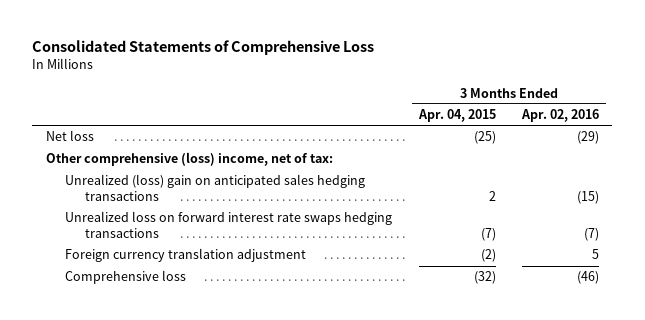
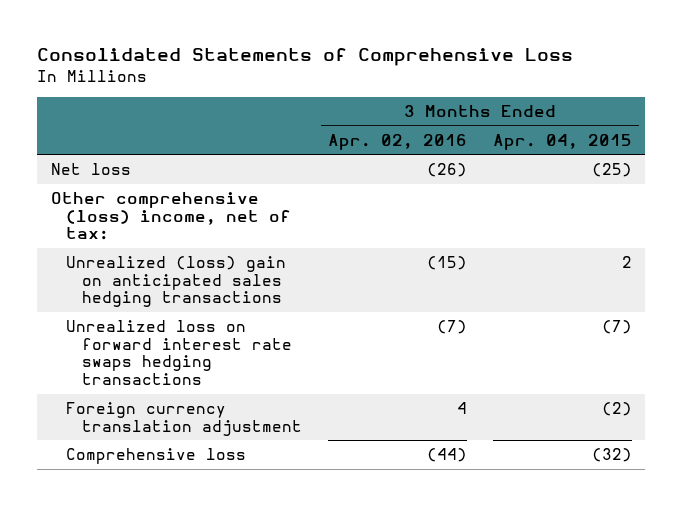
- | 3 Months Ended Apr. 04, 2015 | 3 Months Ended Apr. 02, 2016
+ | 3 Months Ended Apr. 02, 2016 | 3 Months Ended Apr. 04, 2015
- Net loss | (25) | (29)
+ Net loss | (26) | (25)
- Foreign currency translation adjustment | (2) | 5
- Comprehensive loss | (32) | (46)
+ Foreign currency translation adjustment | 4 | (2)
+ Comprehensive loss | (44) | (32)

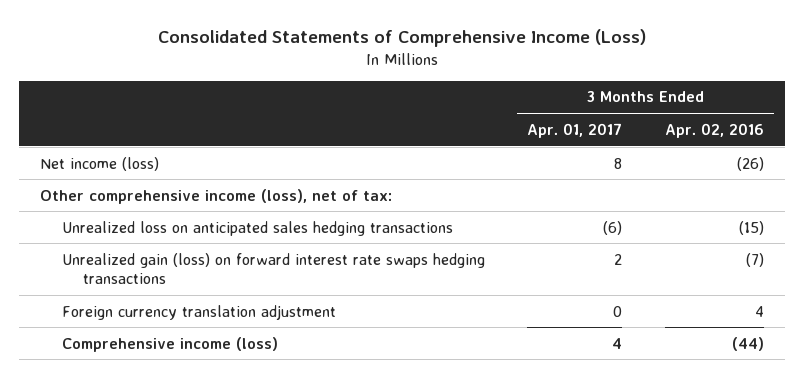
- Consolidated Statements of Comprehensive Loss
+ Consolidated Statements of Comprehensive Income (Loss)
- | 3 Months Ended Apr. 02, 2016 | 3 Months Ended Apr. 04, 2015
+ | 3 Months Ended Apr. 01, 2017 | 3 Months Ended Apr. 02, 2016
- Net loss | (26) | (25)
- Other comprehensive (loss) income, net of tax:
- Unrealized (loss) gain on anticipated sales hedging transactions | (15) | 2
- Unrealized loss on forward interest rate swaps hedging transactions | (7) | (7)
+ Net income (loss) | 8 | (26)
+ Other comprehensive income (loss), net of tax:
+ Unrealized loss on anticipated sales hedging transactions | (6) | (15)
+ Unrealized gain (loss) on forward interest rate swaps hedging transactions | 2 | (7)
- Comprehensive loss | (44) | (32)
+ Comprehensive income (loss) | 4 | (44)

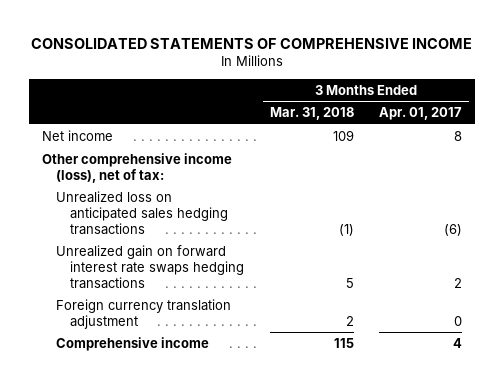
- Consolidated Statements of Comprehensive Income (Loss)
+ CONSOLIDATED STATEMENTS OF COMPREHENSIVE INCOME
- | 3 Months Ended Apr. 01, 2017 | 3 Months Ended Apr. 02, 2016
+ | 3 Months Ended Mar. 31, 2018 | 3 Months Ended Apr. 01, 2017
- Net income (loss) | 8 | (26)
+ Net income | 109 | 8
- Unrealized gain (loss) on forward interest rate swaps hedging transactions | 2 | (7)
+ Unrealized gain on forward interest rate swaps hedging transactions | 5 | 2
- Comprehensive income (loss) | 4 | (44)
+ Comprehensive income | 115 | 4

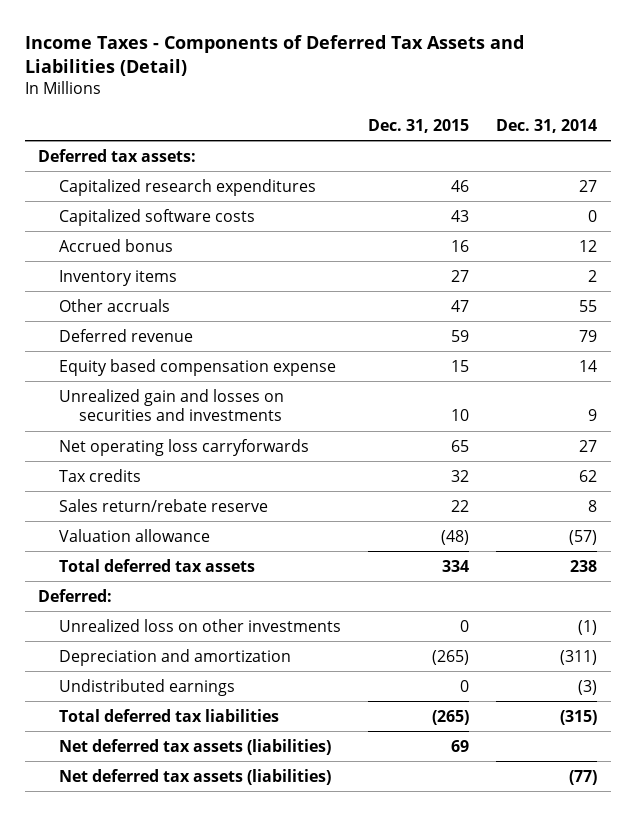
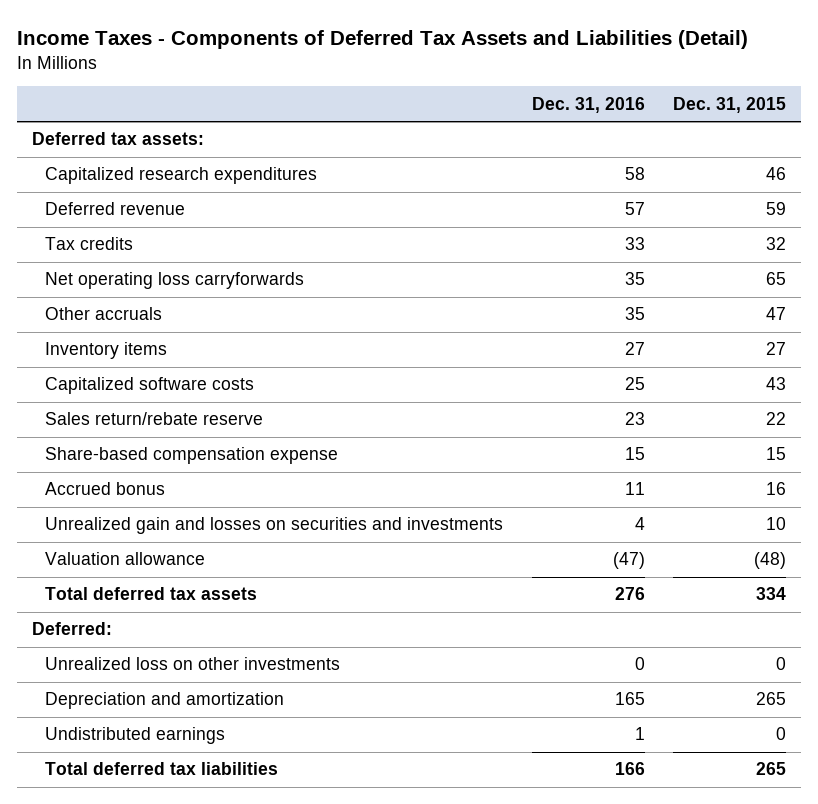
- | Dec. 31, 2015 | Dec. 31, 2014
+ | Dec. 31, 2016 | Dec. 31, 2015
- Equity based compensation expense | 15 | 14
moved down: Net operating loss carryforwards | 35 | 65
moved down: Other accruals | 35 | 47
moved down: Inventory items | 27 | 27
moved down: Capitalized software costs | 25 | 43
+ Share-based compensation expense | 15 | 15
moved down: Accrued bonus | 11 | 16
moved down: Unrealized gain and losses on securities and investments | 4 | 10
- Depreciation and amortization | (265) | (311)
+ Depreciation and amortization | 165 | 265
- Total deferred tax liabilities | (265) | (315)
- Net deferred tax assets (liabilities) | 69 |
- Net deferred tax assets (liabilities) | | (77)
+ Total deferred tax liabilities | 166 | 265

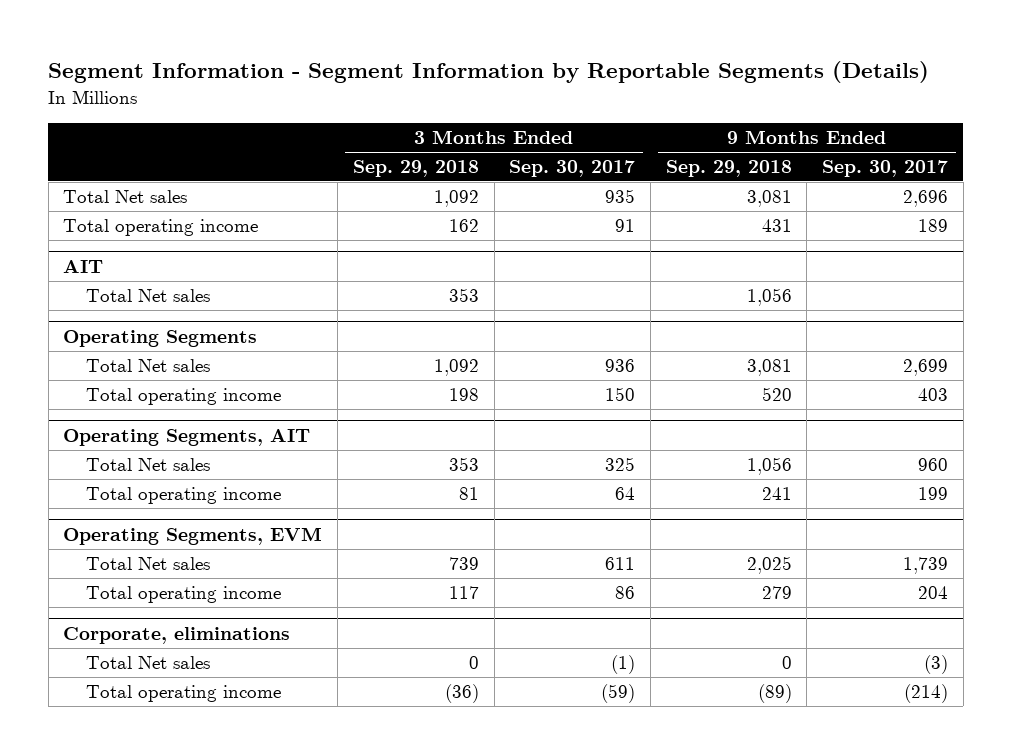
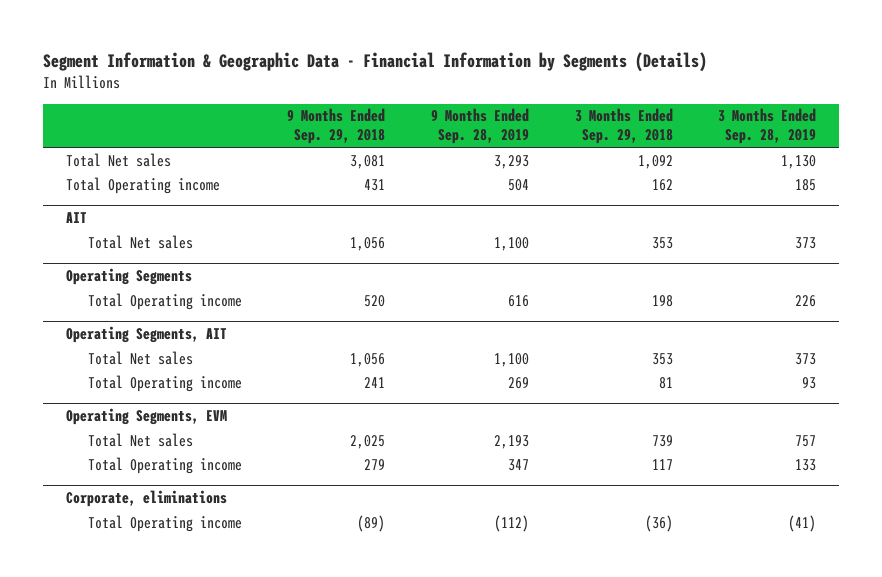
- Segment Information - Segment Information by Reportable Segments (Details)
+ Segment Information & Geographic Data - Financial Information by Segments (Details)
- | 3 Months Ended Sep. 29, 2018 | 3 Months Ended Sep. 30, 2017 | 9 Months Ended Sep. 29, 2018 | 9 Months Ended Sep. 30, 2017
+ | 9 Months Ended Sep. 29, 2018 | 9 Months Ended Sep. 28, 2019 | 3 Months Ended Sep. 29, 2018 | 3 Months Ended Sep. 28, 2019
- Total operating income | 162 | 91 | 431 | 189
+ Total Operating income | 431 | 504 | 162 | 185
@ Operating Segments
- Total Net sales | 1,092 | 936 | 3,081 | 2,699
- Total operating income | 198 | 150 | 520 | 403
+ Total Operating income | 520 | 616 | 198 | 226
@ Operating Segments, AIT
- Total operating income | 81 | 64 | 241 | 199
+ Total Operating income | 241 | 269 | 81 | 93
@ Operating Segments, EVM
- Total operating income | 117 | 86 | 279 | 204
+ Total Operating income | 279 | 347 | 117 | 133
@ Corporate, eliminations
- Total Net sales | 0 | (1) | 0 | (3)
- Total operating income | (36) | (59) | (89) | (214)
+ Total Operating income | (89) | (112) | (36) | (41)

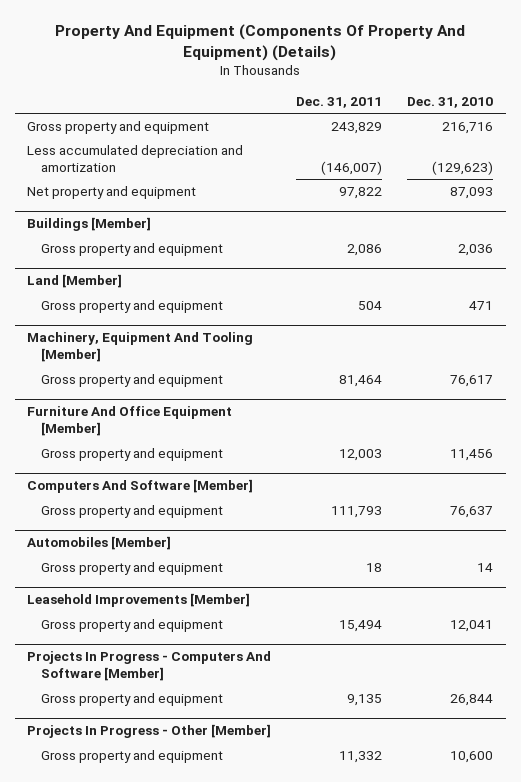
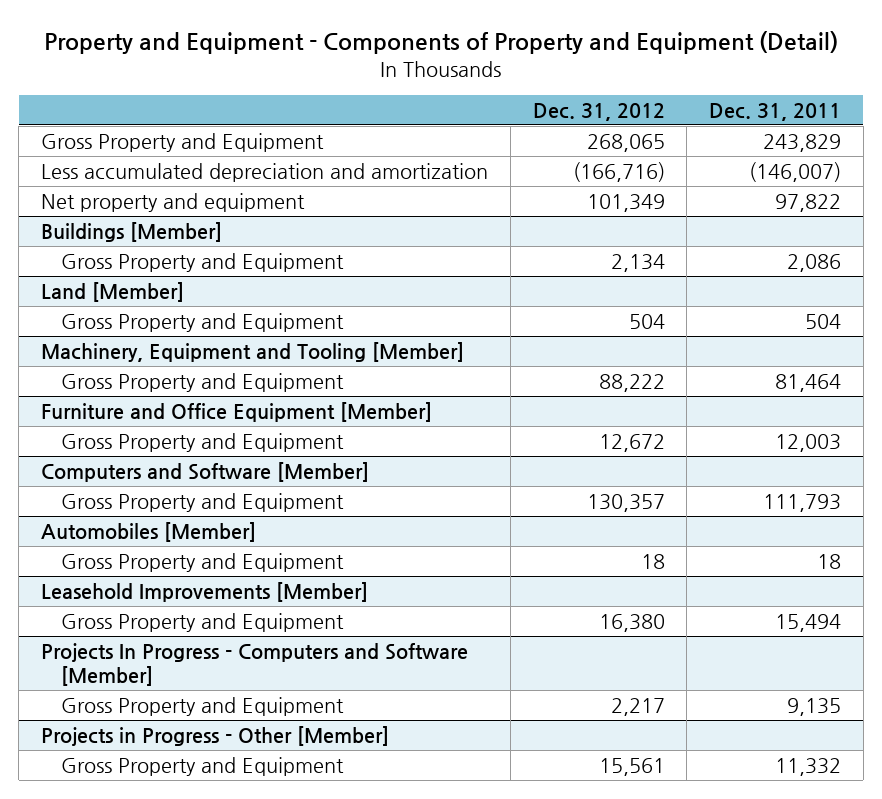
- Property And Equipment (Components Of Property And Equipment) (Details)
+ Property and Equipment - Components of Property and Equipment (Detail)
- | Dec. 31, 2011 | Dec. 31, 2010
+ | Dec. 31, 2012 | Dec. 31, 2011
- Gross property and equipment | 243,829 | 216,716
+ Gross Property and Equipment | 268,065 | 243,829
@ Buildings [Member]
- Gross property and equipment | 2,086 | 2,036
+ Gross Property and Equipment | 2,134 | 2,086
@ Land [Member]
- Gross property and equipment | 504 | 471
- Machinery, Equipment And Tooling [Member]
- Gross property and equipment | 81,464 | 76,617
- Furniture And Office Equipment [Member]
- Gross property and equipment | 12,003 | 11,456
- Computers And Software [Member]
- Gross property and equipment | 111,793 | 76,637
@ Land [Member]
+ Gross Property and Equipment | 504 | 504
+ Machinery, Equipment and Tooling [Member]
+ Gross Property and Equipment | 88,222 | 81,464
+ Furniture and Office Equipment [Member]
+ Gross Property and Equipment | 12,672 | 12,003
+ Computers and Software [Member]
+ Gross Property and Equipment | 130,357 | 111,793
@ Automobiles [Member]
- Gross property and equipment | 18 | 14
+ Gross Property and Equipment | 18 | 18
@ Leasehold Improvements [Member]
- Gross property and equipment | 15,494 | 12,041
- Projects In Progress - Computers And Software [Member]
- Gross property and equipment | 9,135 | 26,844
- Projects In Progress - Other [Member]
- Gross property and equipment | 11,332 | 10,600
@ Leasehold Improvements [Member]
+ Gross Property and Equipment | 16,380 | 15,494
+ Projects In Progress - Computers and Software [Member]
+ Gross Property and Equipment | 2,217 | 9,135
+ Projects in Progress - Other [Member]
+ Gross Property and Equipment | 15,561 | 11,332

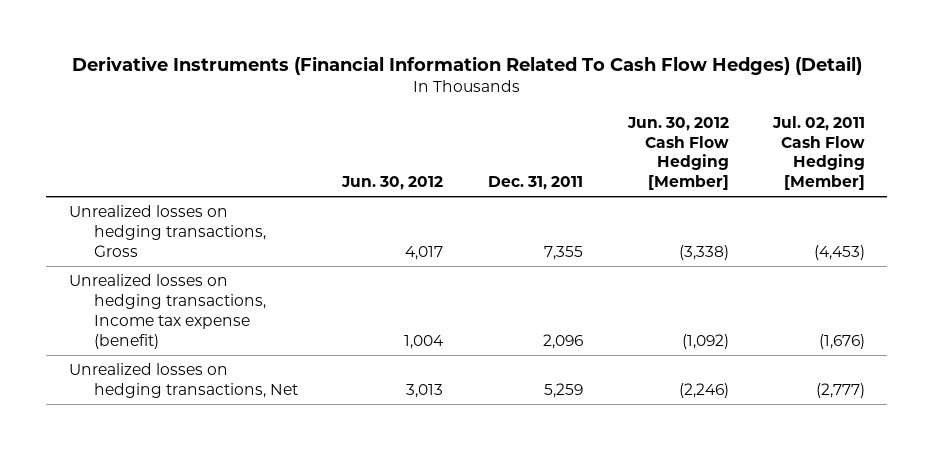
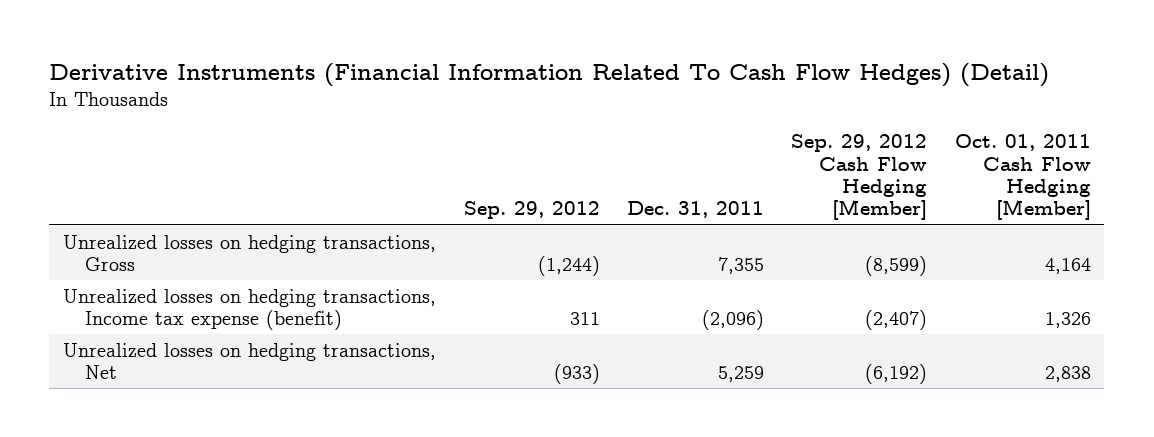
- | Jun. 30, 2012 | Dec. 31, 2011 | Jun. 30, 2012 Cash Flow Hedging [Member] | Jul. 02, 2011 Cash Flow Hedging [Member]
+ | Sep. 29, 2012 | Dec. 31, 2011 | Sep. 29, 2012 Cash Flow Hedging [Member] | Oct. 01, 2011 Cash Flow Hedging [Member]
- Unrealized losses on hedging transactions, Income tax expense (benefit) | 1,004 | 2,096 | (1,092) | (1,676)
+ Unrealized losses on hedging transactions, Income tax expense (benefit) | 311 | (2,096) | (2,407) | 1,326

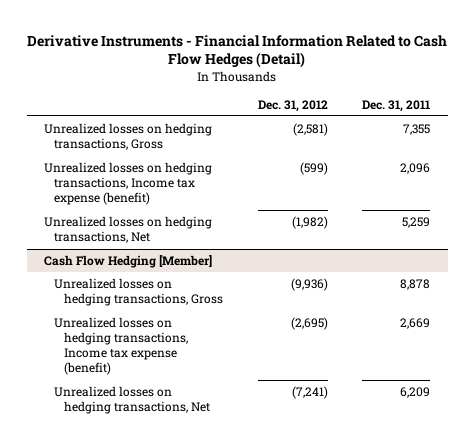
- Derivative Instruments (Financial Information Related To Cash Flow Hedges) (Detail)
+ Derivative Instruments - Financial Information Related to Cash Flow Hedges (Detail)
- | Sep. 29, 2012 | Dec. 31, 2011 | Sep. 29, 2012 Cash Flow Hedging [Member] | Oct. 01, 2011 Cash Flow Hedging [Member]
+ | Dec. 31, 2012 | Dec. 31, 2011
- Unrealized losses on hedging transactions, Income tax expense (benefit) | 311 | (2,096) | (2,407) | 1,326
+ Unrealized losses on hedging transactions, Income tax expense (benefit) | (599) | 2,096
+ Cash Flow Hedging [Member]
+ Unrealized losses on hedging transactions, Gross | (9,936) | 8,878
+ Unrealized losses on hedging transactions, Income tax expense (benefit) | (2,695) | 2,669
+ Unrealized losses on hedging transactions, Net | (7,241) | 6,209

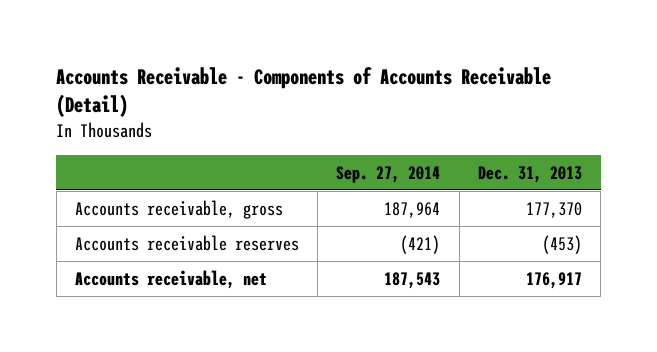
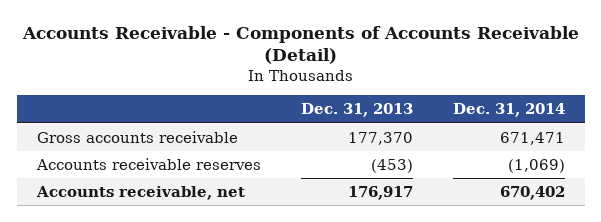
- | Sep. 27, 2014 | Dec. 31, 2013
+ | Dec. 31, 2013 | Dec. 31, 2014
- Accounts receivable, gross | 187,964 | 177,370
+ Gross accounts receivable | 177,370 | 671,471

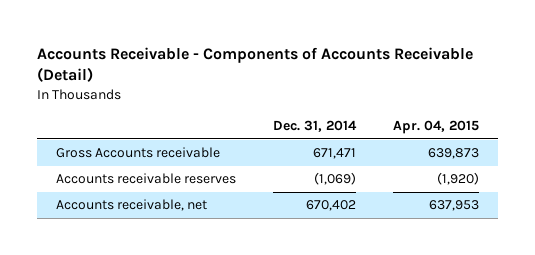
- | Dec. 31, 2013 | Dec. 31, 2014
+ | Dec. 31, 2014 | Apr. 04, 2015
- Gross accounts receivable | 177,370 | 671,471
+ Gross Accounts receivable | 671,471 | 639,873

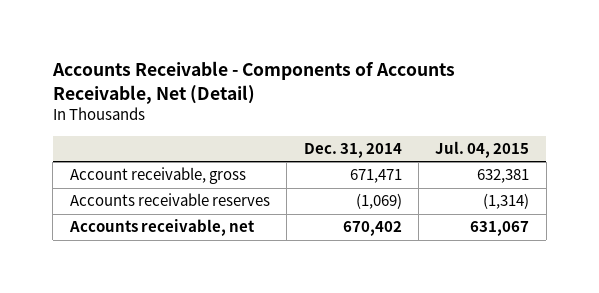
- Accounts Receivable - Components of Accounts Receivable (Detail)
+ Accounts Receivable - Components of Accounts Receivable, Net (Detail)
- | Dec. 31, 2014 | Apr. 04, 2015
+ | Dec. 31, 2014 | Jul. 04, 2015
- Gross Accounts receivable | 671,471 | 639,873
+ Account receivable, gross | 671,471 | 632,381

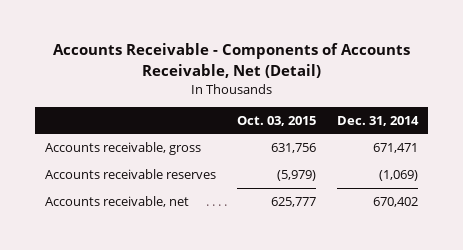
- | Dec. 31, 2014 | Jul. 04, 2015
+ | Oct. 03, 2015 | Dec. 31, 2014
- Account receivable, gross | 671,471 | 632,381
+ Accounts receivable, gross | 631,756 | 671,471

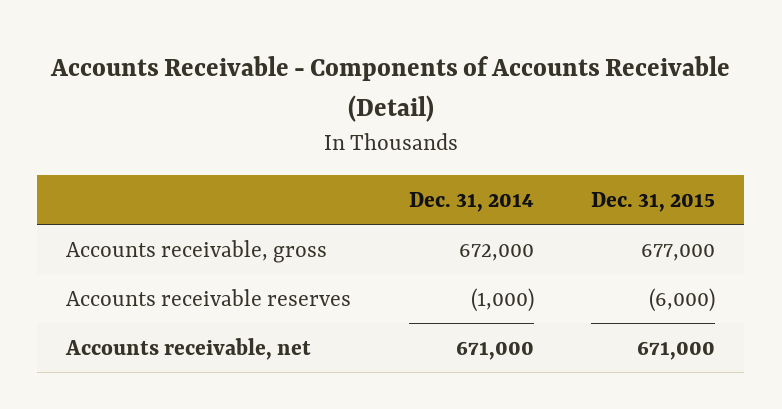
- Accounts Receivable - Components of Accounts Receivable, Net (Detail)
+ Accounts Receivable - Components of Accounts Receivable (Detail)
- | Oct. 03, 2015 | Dec. 31, 2014
+ | Dec. 31, 2014 | Dec. 31, 2015
- Accounts receivable, gross | 631,756 | 671,471
- Accounts receivable reserves | (5,979) | (1,069)
- Accounts receivable, net | 625,777 | 670,402
+ Accounts receivable, gross | 672,000 | 677,000
+ Accounts receivable reserves | (1,000) | (6,000)
+ Accounts receivable, net | 671,000 | 671,000

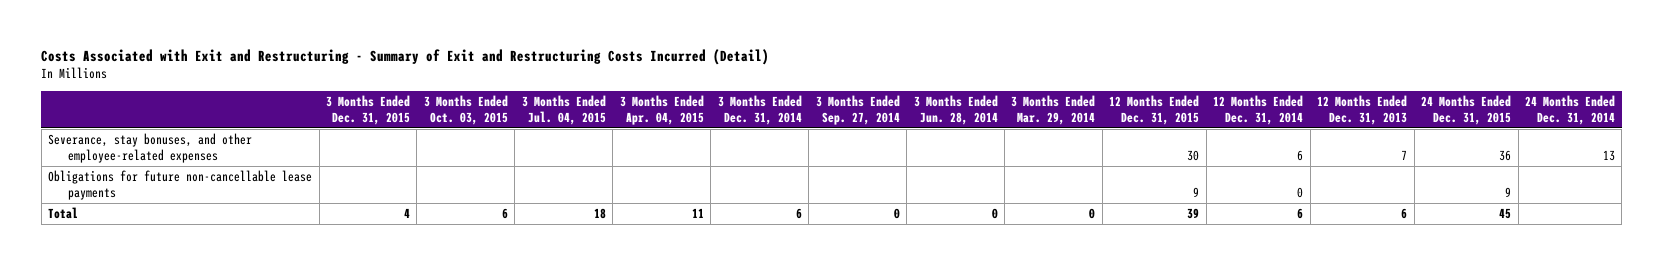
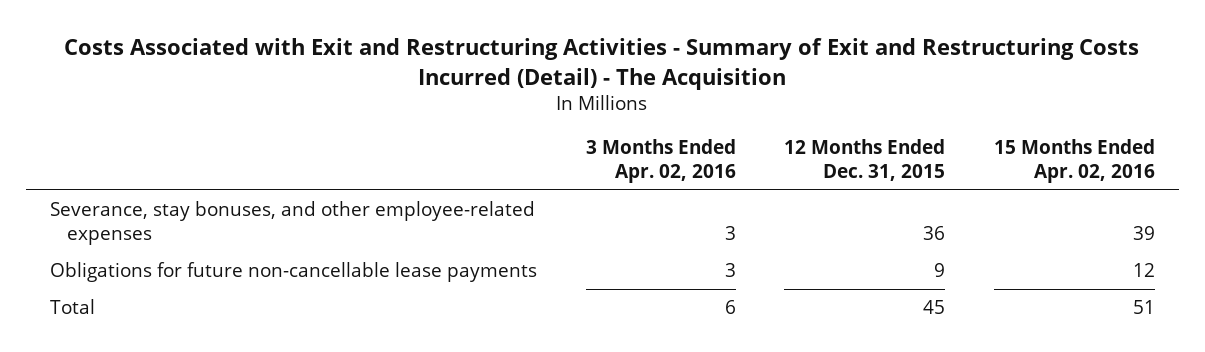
- Costs Associated with Exit and Restructuring - Summary of Exit and Restructuring Costs Incurred (Detail)
+ Costs Associated with Exit and Restructuring Activities - Summary of Exit and Restructuring Costs Incurred (Detail) - The Acquisition
- | 3 Months Ended Dec. 31, 2015 | 3 Months Ended Oct. 03, 2015 | 3 Months Ended Jul. 04, 2015 | 3 Months Ended Apr. 04, 2015 | 3 Months Ended Dec. 31, 2014 | 3 Months Ended Sep. 27, 2014 | 3 Months Ended Jun. 28, 2014 | 3 Months Ended Mar. 29, 2014 | 12 Months Ended Dec. 31, 2015 | 12 Months Ended Dec. 31, 2014 | 12 Months Ended Dec. 31, 2013 | 24 Months Ended Dec. 31, 2015 | 24 Months Ended Dec. 31, 2014
+ | 3 Months Ended Apr. 02, 2016 | 12 Months Ended Dec. 31, 2015 | 15 Months Ended Apr. 02, 2016
- Severance, stay bonuses, and other employee-related expenses | | | | | | | | | 30 | 6 | 7 | 36 | 13
+ Severance, stay bonuses, and other employee-related expenses | 3 | 36 | 39
- Total | 4 | 6 | 18 | 11 | 6 | 0 | 0 | 0 | 39 | 6 | 6 | 45 |
+ Total | 6 | 45 | 51

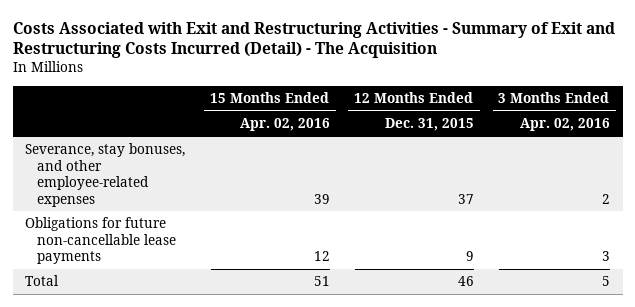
- | 3 Months Ended Apr. 02, 2016 | 12 Months Ended Dec. 31, 2015 | 15 Months Ended Apr. 02, 2016
+ | 15 Months Ended Apr. 02, 2016 | 12 Months Ended Dec. 31, 2015 | 3 Months Ended Apr. 02, 2016
- Severance, stay bonuses, and other employee-related expenses | 3 | 36 | 39
+ Severance, stay bonuses, and other employee-related expenses | 39 | 37 | 2
- Total | 6 | 45 | 51
+ Total | 51 | 46 | 5

